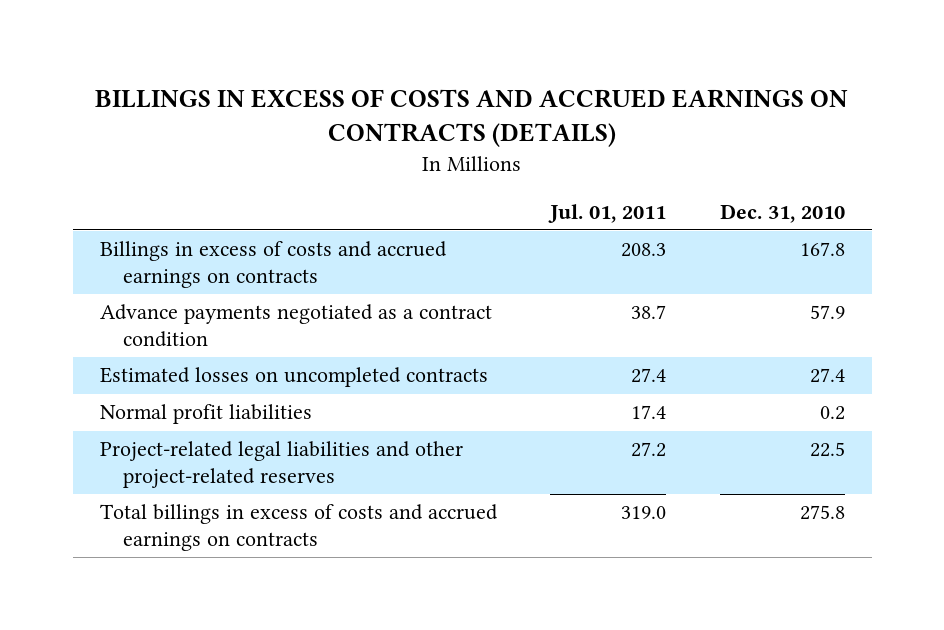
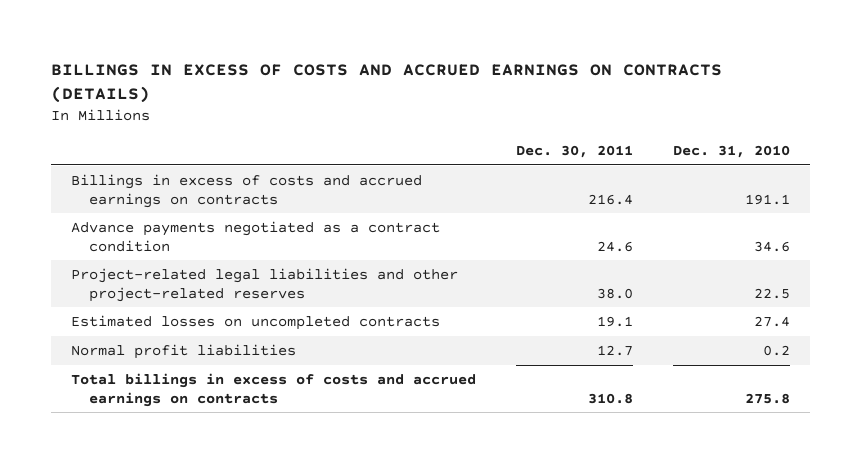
- | Jul. 01, 2011 | Dec. 31, 2010
+ | Dec. 30, 2011 | Dec. 31, 2010
- Billings in excess of costs and accrued earnings on contracts | 208.3 | 167.8
- Advance payments negotiated as a contract condition | 38.7 | 57.9
+ Billings in excess of costs and accrued earnings on contracts | 216.4 | 191.1
+ Advance payments negotiated as a contract condition | 24.6 | 34.6
moved up: Project-related legal liabilities and other project-related reserves | 38.0 | 22.5

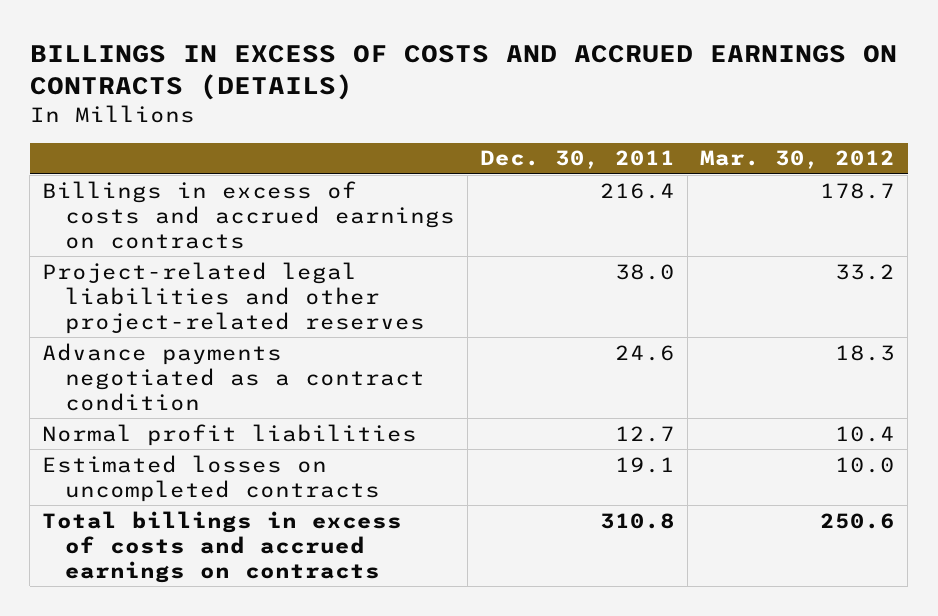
- | Dec. 30, 2011 | Dec. 31, 2010
+ | Dec. 30, 2011 | Mar. 30, 2012
moved down: Advance payments negotiated as a contract condition | 24.6 | 18.3
moved down: Estimated losses on uncompleted contracts | 19.1 | 10.0

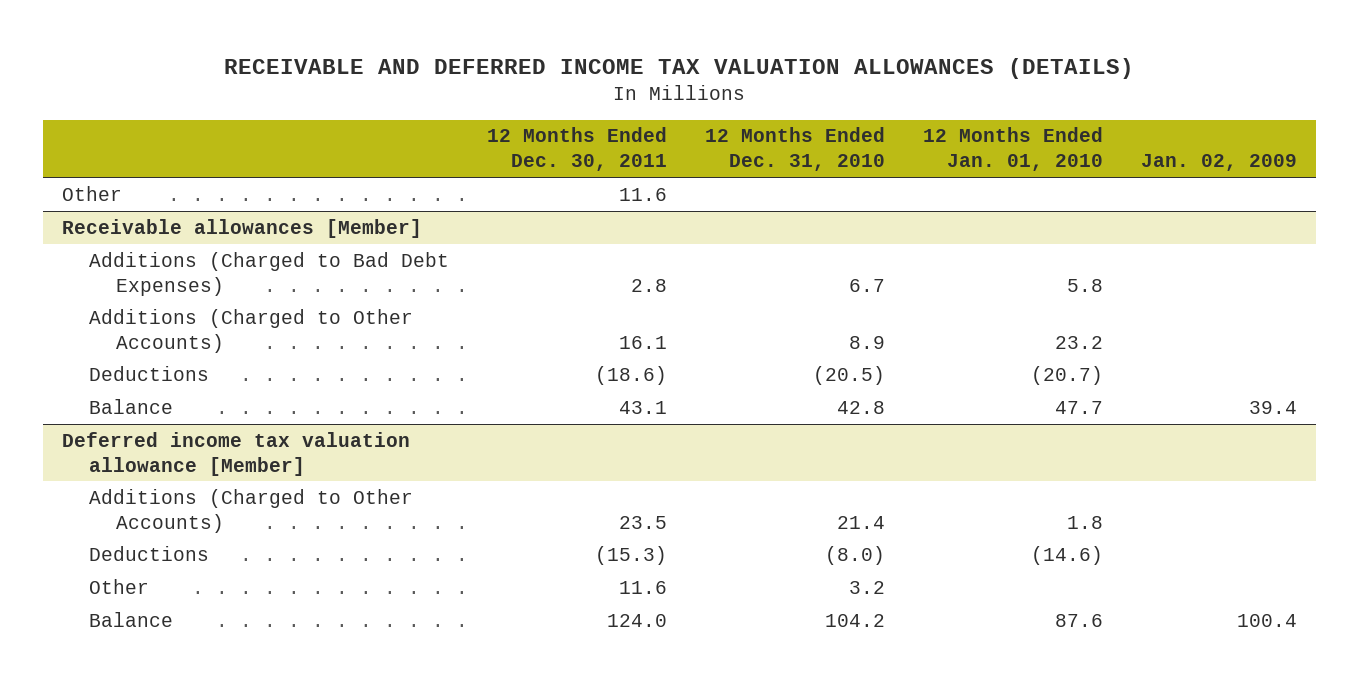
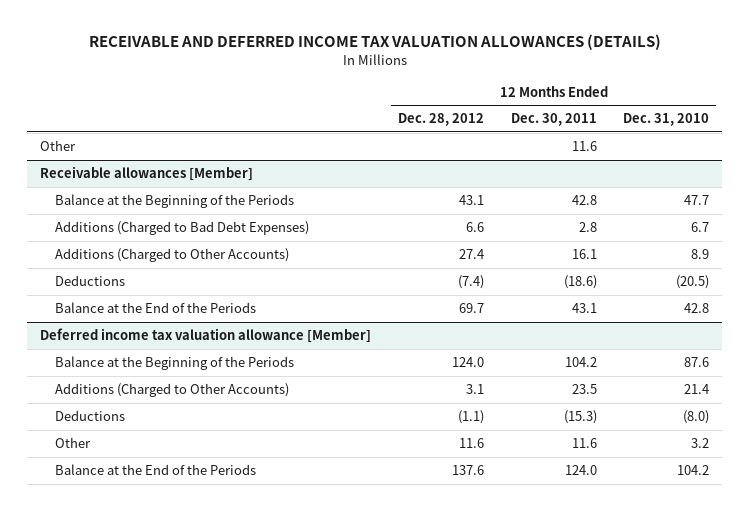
- | 12 Months Ended Dec. 30, 2011 | 12 Months Ended Dec. 31, 2010 | 12 Months Ended Jan. 01, 2010 | Jan. 02, 2009
+ | 12 Months Ended Dec. 28, 2012 | 12 Months Ended Dec. 30, 2011 | 12 Months Ended Dec. 31, 2010
@ Receivable allowances [Member]
+ Balance at the Beginning of the Periods | 43.1 | 42.8 | 47.7
- Balance | 43.1 | 42.8 | 47.7 | 39.4
+ Balance at the End of the Periods | 69.7 | 43.1 | 42.8
@ Deferred income tax valuation allowance [Member]
+ Balance at the Beginning of the Periods | 124.0 | 104.2 | 87.6
- Balance | 124.0 | 104.2 | 87.6 | 100.4
+ Balance at the End of the Periods | 137.6 | 124.0 | 104.2

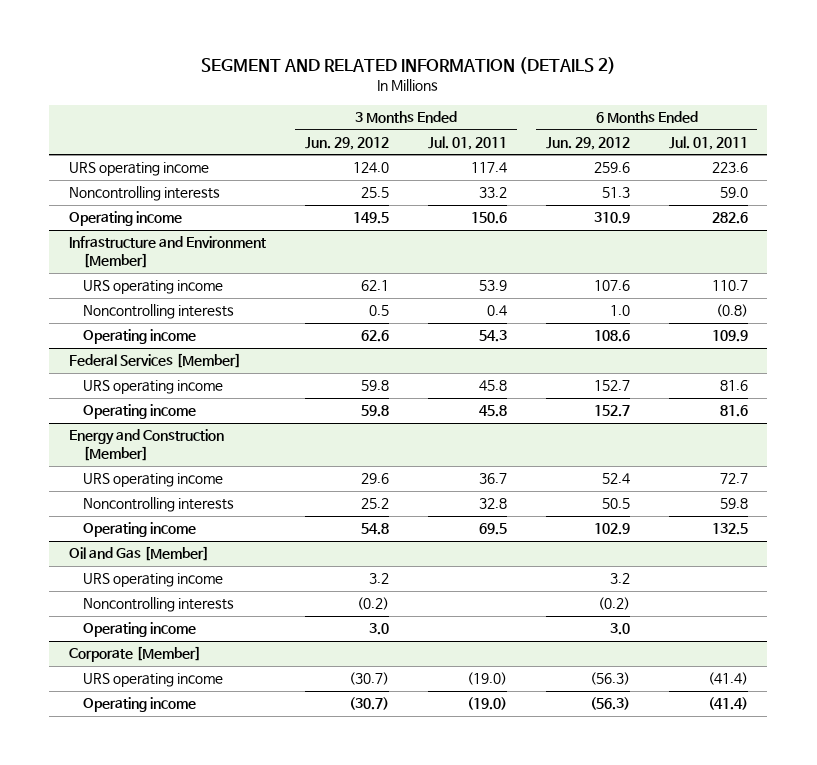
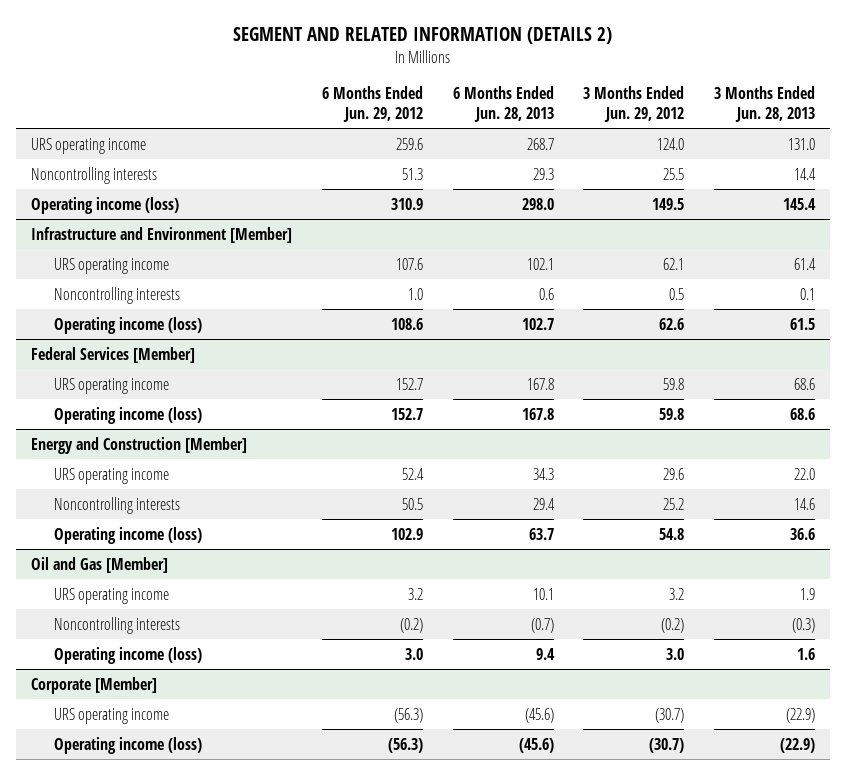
- | 3 Months Ended Jun. 29, 2012 | 3 Months Ended Jul. 01, 2011 | 6 Months Ended Jun. 29, 2012 | 6 Months Ended Jul. 01, 2011
+ | 6 Months Ended Jun. 29, 2012 | 6 Months Ended Jun. 28, 2013 | 3 Months Ended Jun. 29, 2012 | 3 Months Ended Jun. 28, 2013
- Operating income | 149.5 | 150.6 | 310.9 | 282.6
+ Operating income (loss) | 310.9 | 298.0 | 149.5 | 145.4
@ Infrastructure and Environment [Member]
- Operating income | 62.6 | 54.3 | 108.6 | 109.9
+ Operating income (loss) | 108.6 | 102.7 | 62.6 | 61.5
@ Federal Services [Member]
- Operating income | 59.8 | 45.8 | 152.7 | 81.6
+ Operating income (loss) | 152.7 | 167.8 | 59.8 | 68.6
@ Energy and Construction [Member]
- Operating income | 54.8 | 69.5 | 102.9 | 132.5
+ Operating income (loss) | 102.9 | 63.7 | 54.8 | 36.6
@ Oil and Gas [Member]
- Operating income | 3.0 | | 3.0 |
+ Operating income (loss) | 3.0 | 9.4 | 3.0 | 1.6
@ Corporate [Member]
- Operating income | (30.7) | (19.0) | (56.3) | (41.4)
+ Operating income (loss) | (56.3) | (45.6) | (30.7) | (22.9)

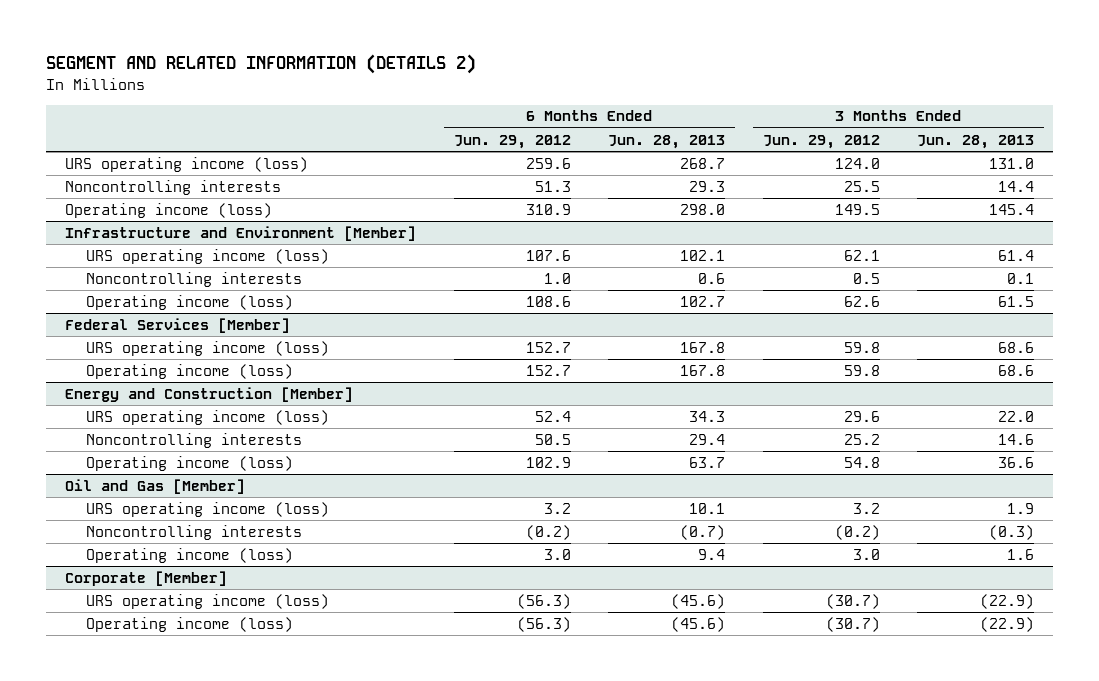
- URS operating income | 259.6 | 268.7 | 124.0 | 131.0
+ URS operating income (loss) | 259.6 | 268.7 | 124.0 | 131.0
@ Infrastructure and Environment [Member]
- URS operating income | 107.6 | 102.1 | 62.1 | 61.4
+ URS operating income (loss) | 107.6 | 102.1 | 62.1 | 61.4
@ Federal Services [Member]
- URS operating income | 152.7 | 167.8 | 59.8 | 68.6
+ URS operating income (loss) | 152.7 | 167.8 | 59.8 | 68.6
@ Energy and Construction [Member]
- URS operating income | 52.4 | 34.3 | 29.6 | 22.0
+ URS operating income (loss) | 52.4 | 34.3 | 29.6 | 22.0
@ Oil and Gas [Member]
- URS operating income | 3.2 | 10.1 | 3.2 | 1.9
+ URS operating income (loss) | 3.2 | 10.1 | 3.2 | 1.9
@ Corporate [Member]
- URS operating income | (56.3) | (45.6) | (30.7) | (22.9)
+ URS operating income (loss) | (56.3) | (45.6) | (30.7) | (22.9)

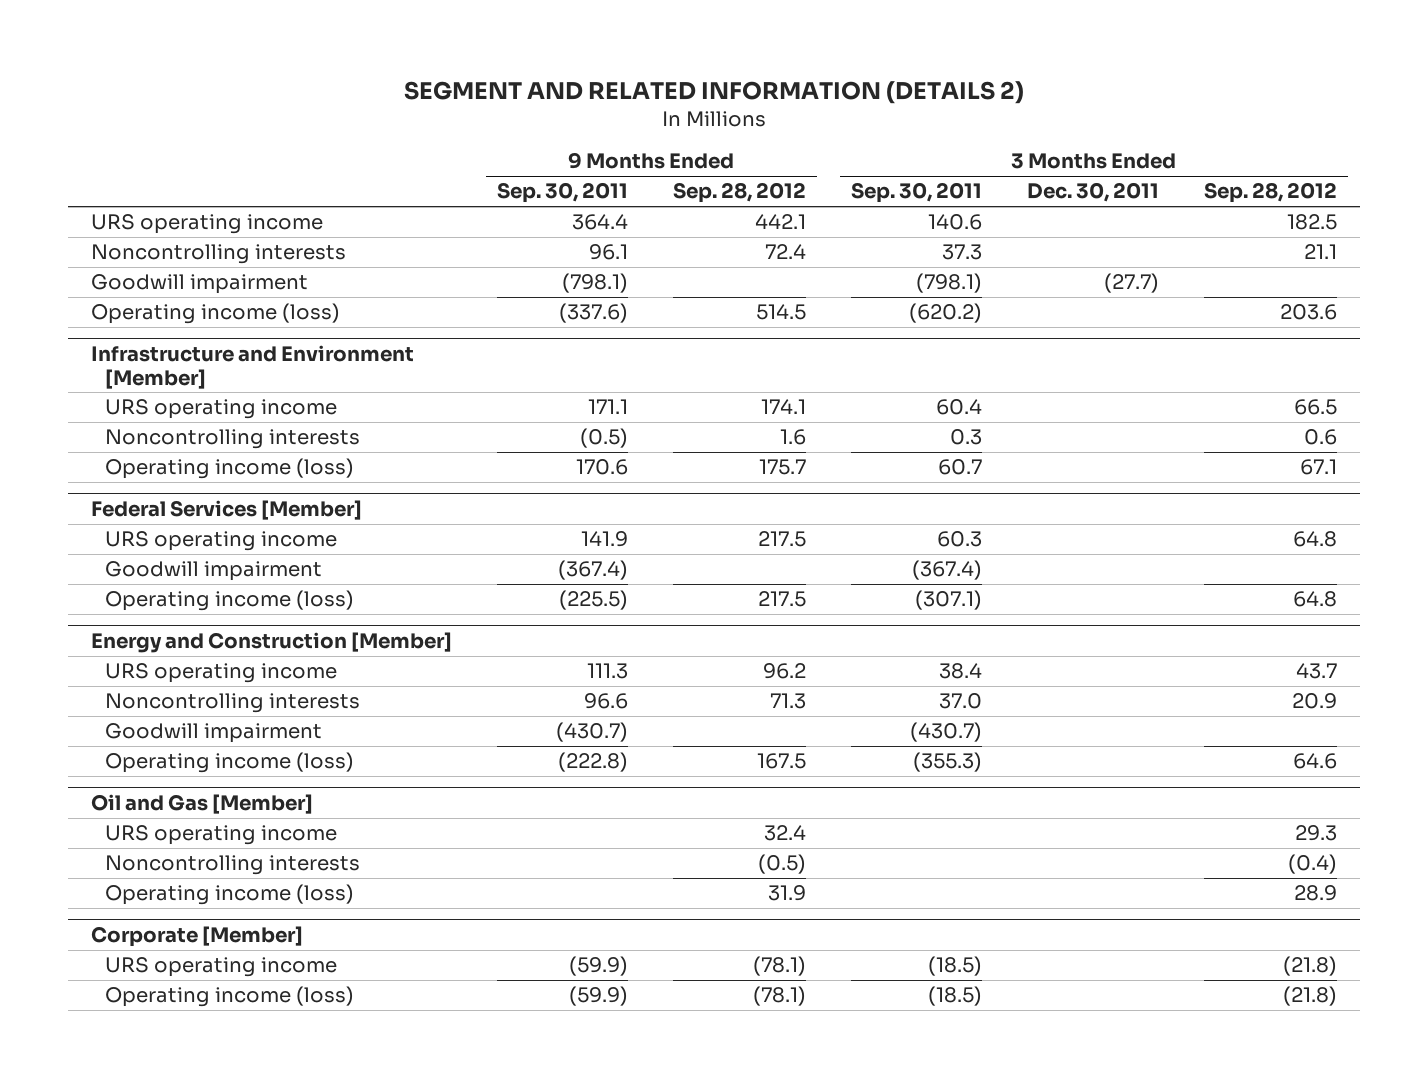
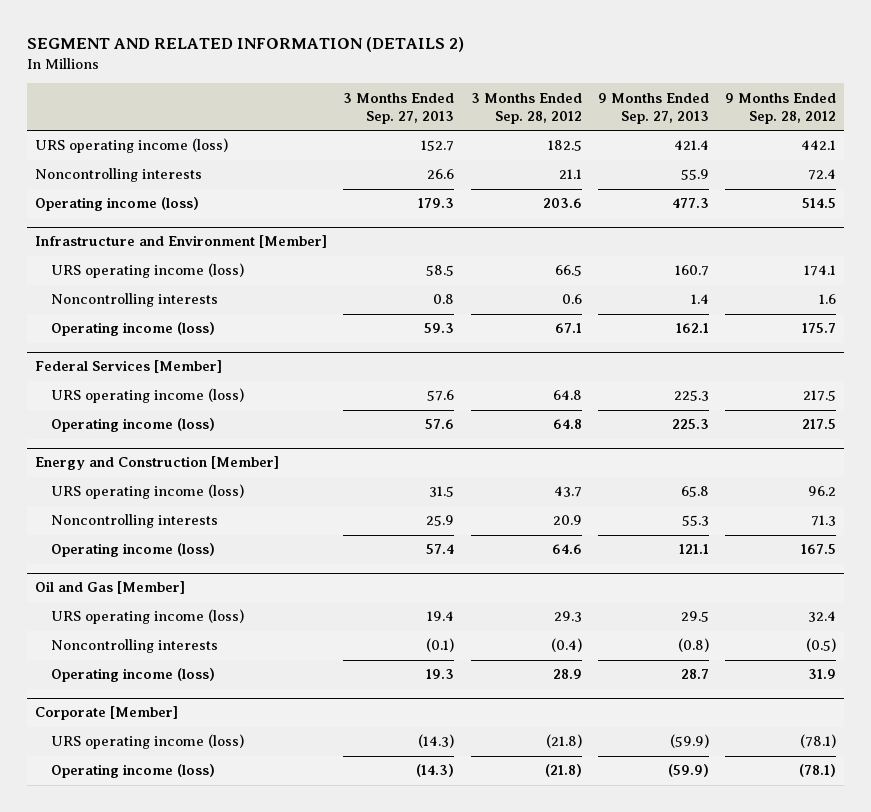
- | 9 Months Ended Sep. 30, 2011 | 9 Months Ended Sep. 28, 2012 | 3 Months Ended Sep. 30, 2011 | 3 Months Ended Dec. 30, 2011 | 3 Months Ended Sep. 28, 2012
+ | 3 Months Ended Sep. 27, 2013 | 3 Months Ended Sep. 28, 2012 | 9 Months Ended Sep. 27, 2013 | 9 Months Ended Sep. 28, 2012
- URS operating income | 364.4 | 442.1 | 140.6 | | 182.5
+ URS operating income (loss) | 152.7 | 182.5 | 421.4 | 442.1
- Goodwill impairment | (798.1) | | (798.1) | (27.7) |
@ Infrastructure and Environment [Member]
- URS operating income | 171.1 | 174.1 | 60.4 | | 66.5
+ URS operating income (loss) | 58.5 | 66.5 | 160.7 | 174.1
@ Federal Services [Member]
- URS operating income | 141.9 | 217.5 | 60.3 | | 64.8
- Goodwill impairment | (367.4) | | (367.4) | |
+ URS operating income (loss) | 57.6 | 64.8 | 225.3 | 217.5
@ Energy and Construction [Member]
- URS operating income | 111.3 | 96.2 | 38.4 | | 43.7
+ URS operating income (loss) | 31.5 | 43.7 | 65.8 | 96.2
- Goodwill impairment | (430.7) | | (430.7) | |
@ Oil and Gas [Member]
- URS operating income | | 32.4 | | | 29.3
+ URS operating income (loss) | 19.4 | 29.3 | 29.5 | 32.4
@ Corporate [Member]
- URS operating income | (59.9) | (78.1) | (18.5) | | (21.8)
+ URS operating income (loss) | (14.3) | (21.8) | (59.9) | (78.1)

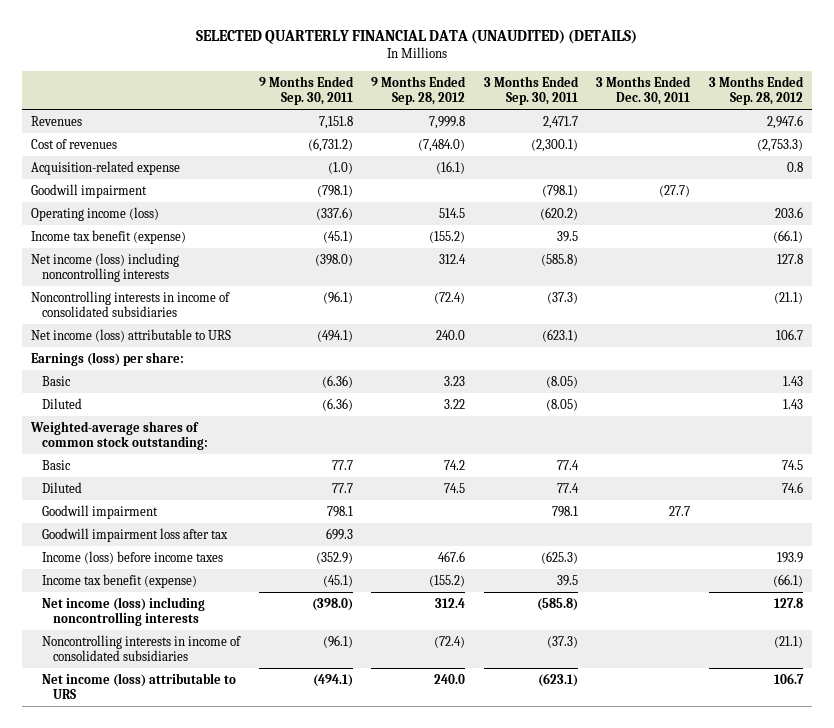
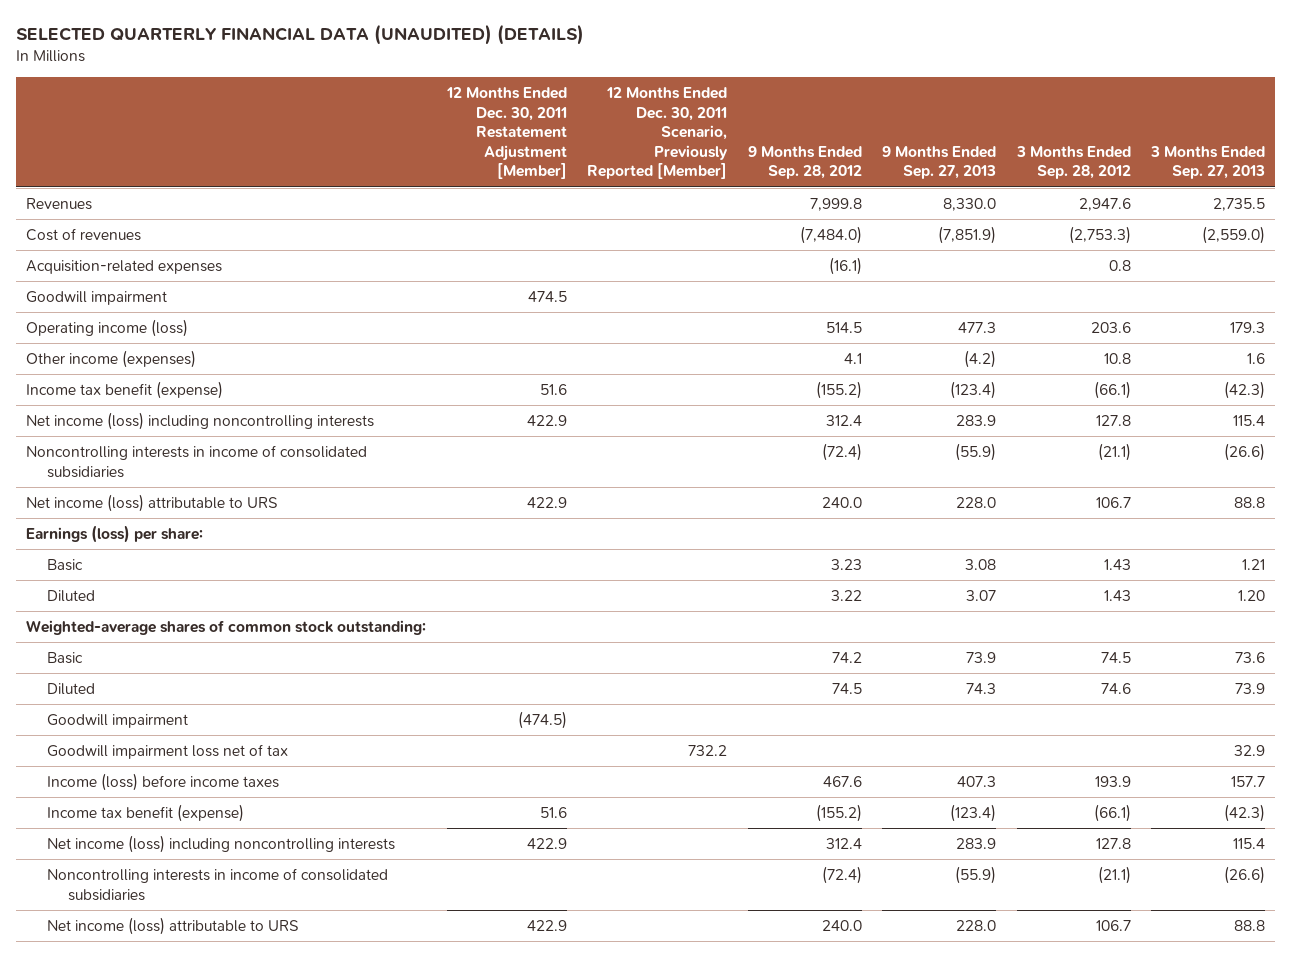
- | 9 Months Ended Sep. 30, 2011 | 9 Months Ended Sep. 28, 2012 | 3 Months Ended Sep. 30, 2011 | 3 Months Ended Dec. 30, 2011 | 3 Months Ended Sep. 28, 2012
+ | 12 Months Ended Dec. 30, 2011 Restatement Adjustment [Member] | 12 Months Ended Dec. 30, 2011 Scenario, Previously Reported [Member] | 9 Months Ended Sep. 28, 2012 | 9 Months Ended Sep. 27, 2013 | 3 Months Ended Sep. 28, 2012 | 3 Months Ended Sep. 27, 2013
- Acquisition-related expense | (1.0) | (16.1) | | | 0.8
+ Acquisition-related expenses | | | (16.1) | | 0.8 |
+ Other income (expenses) | | | 4.1 | (4.2) | 10.8 | 1.6
- Goodwill impairment loss after tax | 699.3 | | | |
+ Goodwill impairment loss net of tax | | 732.2 | | | | 32.9

